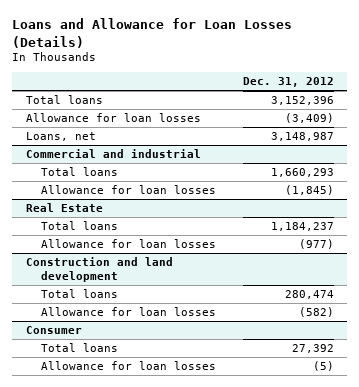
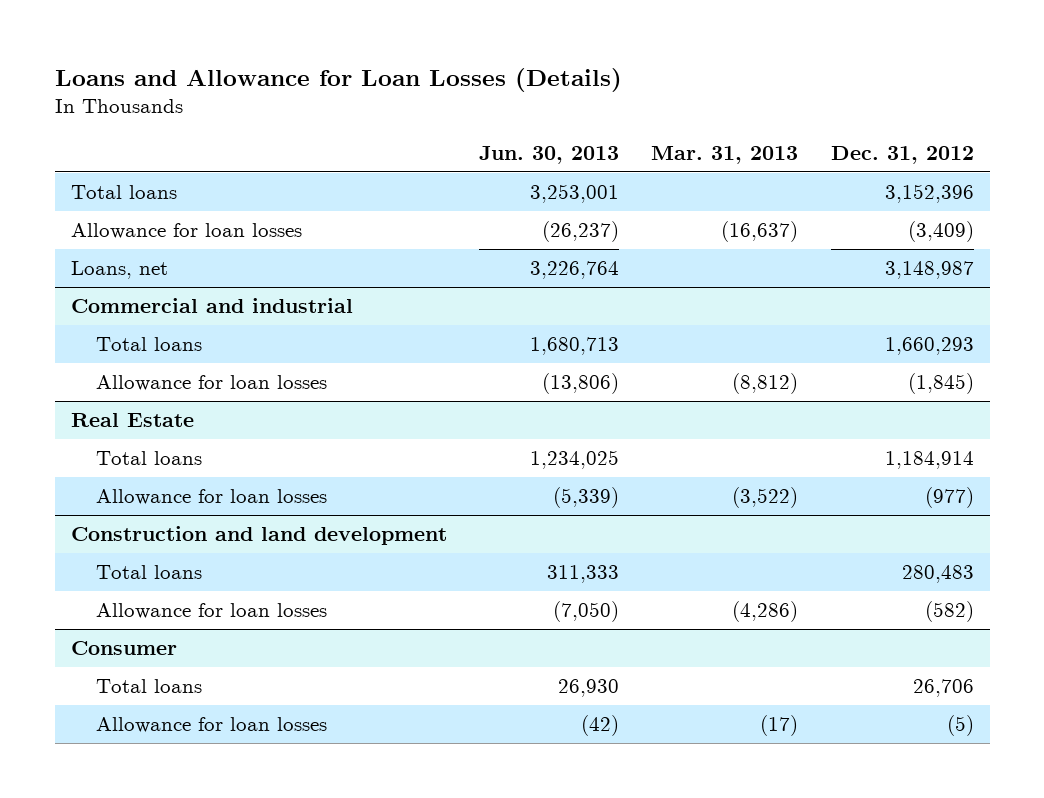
- | Dec. 31, 2012
+ | Jun. 30, 2013 | Mar. 31, 2013 | Dec. 31, 2012
@ Real Estate
- Total loans | 1,184,237
+ Total loans | 1,234,025 | | 1,184,914
@ Construction and land development
- Total loans | 280,474
+ Total loans | 311,333 | | 280,483
@ Consumer
- Total loans | 27,392
+ Total loans | 26,930 | | 26,706

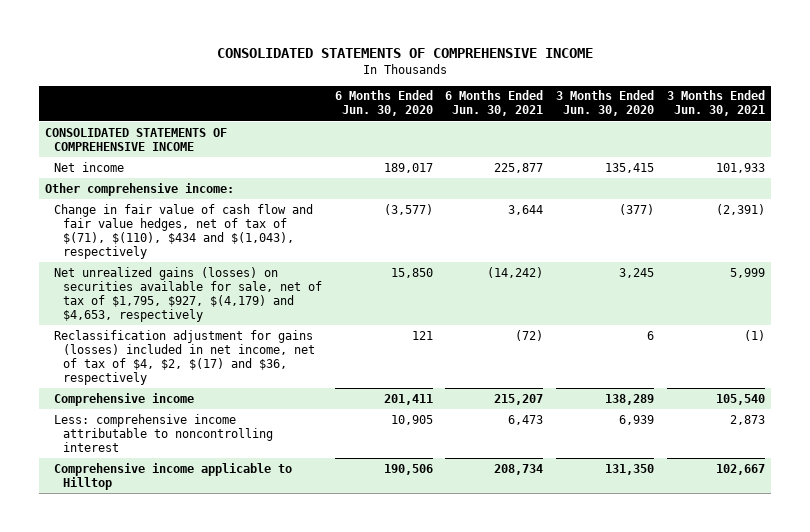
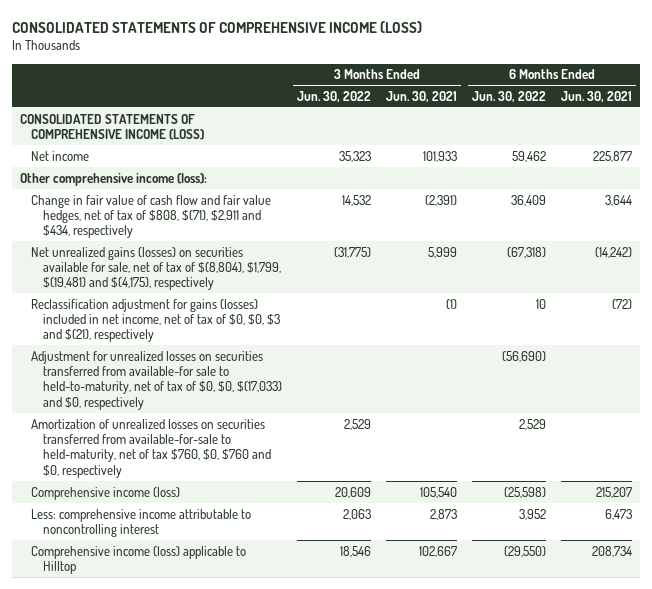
- CONSOLIDATED STATEMENTS OF COMPREHENSIVE INCOME
+ CONSOLIDATED STATEMENTS OF COMPREHENSIVE INCOME (LOSS)
- | 6 Months Ended Jun. 30, 2020 | 6 Months Ended Jun. 30, 2021 | 3 Months Ended Jun. 30, 2020 | 3 Months Ended Jun. 30, 2021
+ | 3 Months Ended Jun. 30, 2022 | 3 Months Ended Jun. 30, 2021 | 6 Months Ended Jun. 30, 2022 | 6 Months Ended Jun. 30, 2021
- CONSOLIDATED STATEMENTS OF COMPREHENSIVE INCOME
+ CONSOLIDATED STATEMENTS OF COMPREHENSIVE INCOME (LOSS)
- Other comprehensive income:
- Change in fair value of cash flow and fair value hedges, net of tax of $(71), $(110), $434 and $(1,043), respectively | (3,577) | 3,644 | (377) | (2,391)
- Net unrealized gains (losses) on securities available for sale, net of tax of $1,795, $927, $(4,179) and $4,653, respectively | 15,850 | (14,242) | 3,245 | 5,999
- Reclassification adjustment for gains (losses) included in net income, net of tax of $4, $2, $(17) and $36, respectively | 121 | (72) | 6 | (1)
- Comprehensive income | 201,411 | 215,207 | 138,289 | 105,540
+ Other comprehensive income (loss):
+ Change in fair value of cash flow and fair value hedges, net of tax of $808, $(71), $2,911 and $434, respectively | 14,532 | (2,391) | 36,409 | 3,644
+ Net unrealized gains (losses) on securities available for sale, net of tax of $(8,804), $1,799, $(19,481) and $(4,175), respectively | (31,775) | 5,999 | (67,318) | (14,242)
+ Reclassification adjustment for gains (losses) included in net income, net of tax of $0, $0, $3 and $(21), respectively | | (1) | 10 | (72)
+ Adjustment for unrealized losses on securities transferred from available-for sale to held-to-maturity, net of tax of $0, $0, $(17,033) and $0, respectively | | | (56,690) |
+ Amortization of unrealized losses on securities transferred from available-for-sale to held-maturity, net of tax $760, $0, $760 and $0, respectively | 2,529 | | 2,529 |
+ Comprehensive income (loss) | 20,609 | 105,540 | (25,598) | 215,207
- Comprehensive income applicable to Hilltop | 190,506 | 208,734 | 131,350 | 102,667
+ Comprehensive income (loss) applicable to Hilltop | 18,546 | 102,667 | (29,550) | 208,734

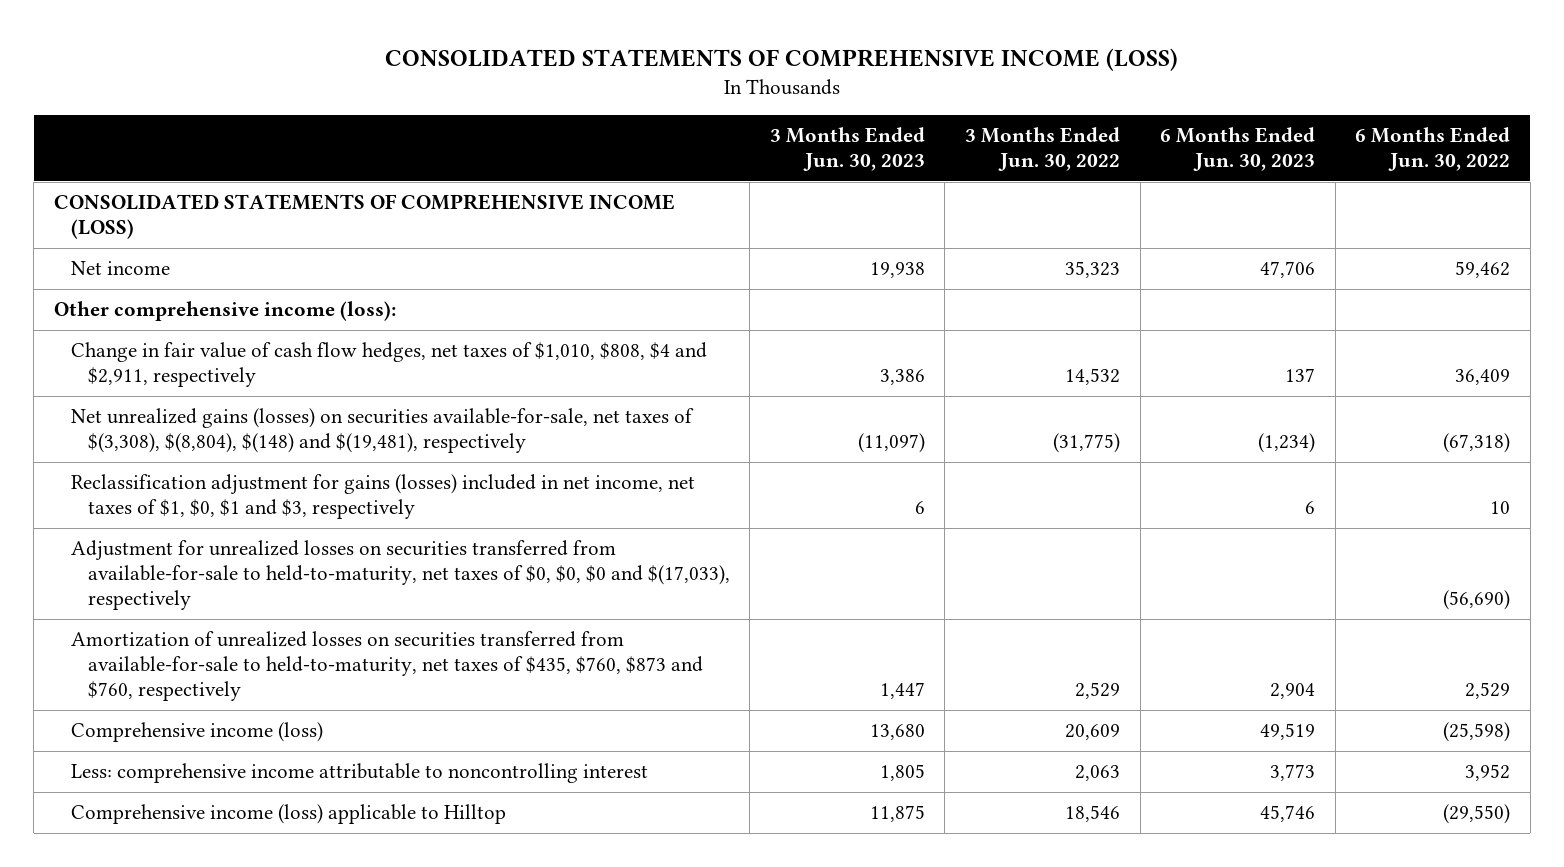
- | 3 Months Ended Jun. 30, 2022 | 3 Months Ended Jun. 30, 2021 | 6 Months Ended Jun. 30, 2022 | 6 Months Ended Jun. 30, 2021
+ | 3 Months Ended Jun. 30, 2023 | 3 Months Ended Jun. 30, 2022 | 6 Months Ended Jun. 30, 2023 | 6 Months Ended Jun. 30, 2022
- Change in fair value of cash flow and fair value hedges, net of tax of $808, $(71), $2,911 and $434, respectively | 14,532 | (2,391) | 36,409 | 3,644
- Net unrealized gains (losses) on securities available for sale, net of tax of $(8,804), $1,799, $(19,481) and $(4,175), respectively | (31,775) | 5,999 | (67,318) | (14,242)
- Reclassification adjustment for gains (losses) included in net income, net of tax of $0, $0, $3 and $(21), respectively | | (1) | 10 | (72)
- Adjustment for unrealized losses on securities transferred from available-for sale to held-to-maturity, net of tax of $0, $0, $(17,033) and $0, respectively | | | (56,690) |
- Amortization of unrealized losses on securities transferred from available-for-sale to held-maturity, net of tax $760, $0, $760 and $0, respectively | 2,529 | | 2,529 |
+ Change in fair value of cash flow hedges, net taxes of $1,010, $808, $4 and $2,911, respectively | 3,386 | 14,532 | 137 | 36,409
+ Net unrealized gains (losses) on securities available-for-sale, net taxes of $(3,308), $(8,804), $(148) and $(19,481), respectively | (11,097) | (31,775) | (1,234) | (67,318)
+ Reclassification adjustment for gains (losses) included in net income, net taxes of $1, $0, $1 and $3, respectively | 6 | | 6 | 10
+ Adjustment for unrealized losses on securities transferred from available-for-sale to held-to-maturity, net taxes of $0, $0, $0 and $(17,033), respectively | | | | (56,690)
+ Amortization of unrealized losses on securities transferred from available-for-sale to held-to-maturity, net taxes of $435, $760, $873 and $760, respectively | 1,447 | 2,529 | 2,904 | 2,529

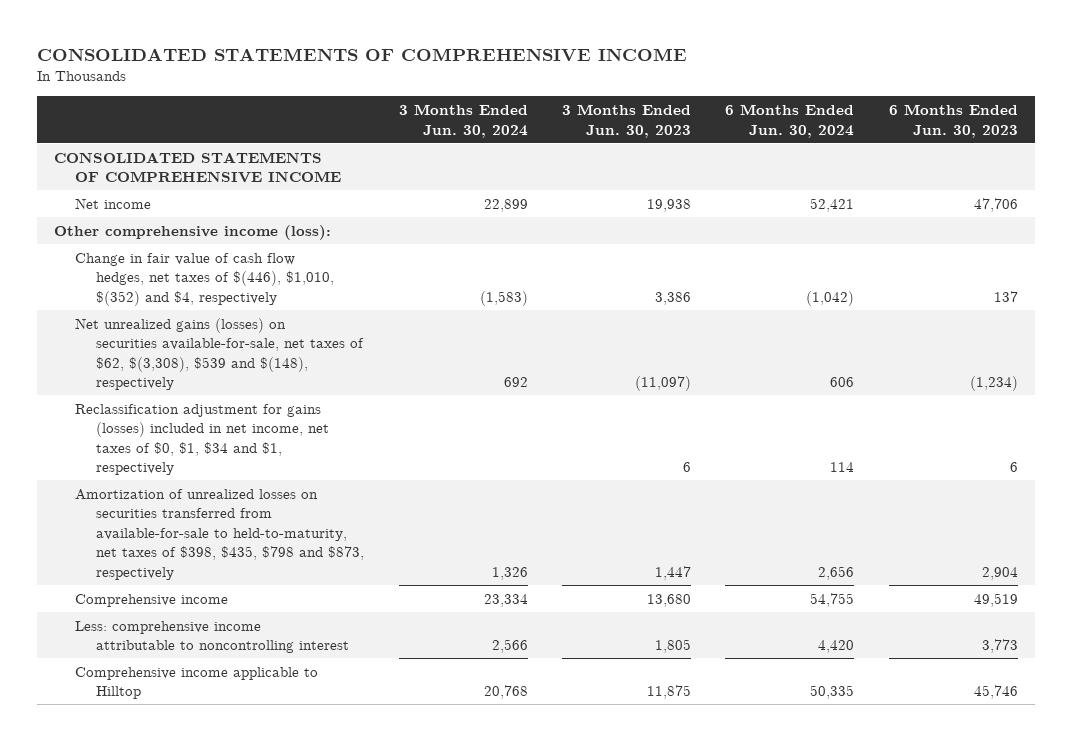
- CONSOLIDATED STATEMENTS OF COMPREHENSIVE INCOME (LOSS)
+ CONSOLIDATED STATEMENTS OF COMPREHENSIVE INCOME
- | 3 Months Ended Jun. 30, 2023 | 3 Months Ended Jun. 30, 2022 | 6 Months Ended Jun. 30, 2023 | 6 Months Ended Jun. 30, 2022
+ | 3 Months Ended Jun. 30, 2024 | 3 Months Ended Jun. 30, 2023 | 6 Months Ended Jun. 30, 2024 | 6 Months Ended Jun. 30, 2023
- CONSOLIDATED STATEMENTS OF COMPREHENSIVE INCOME (LOSS)
+ CONSOLIDATED STATEMENTS OF COMPREHENSIVE INCOME
- Change in fair value of cash flow hedges, net taxes of $1,010, $808, $4 and $2,911, respectively | 3,386 | 14,532 | 137 | 36,409
- Net unrealized gains (losses) on securities available-for-sale, net taxes of $(3,308), $(8,804), $(148) and $(19,481), respectively | (11,097) | (31,775) | (1,234) | (67,318)
- Reclassification adjustment for gains (losses) included in net income, net taxes of $1, $0, $1 and $3, respectively | 6 | | 6 | 10
- Adjustment for unrealized losses on securities transferred from available-for-sale to held-to-maturity, net taxes of $0, $0, $0 and $(17,033), respectively | | | | (56,690)
- Amortization of unrealized losses on securities transferred from available-for-sale to held-to-maturity, net taxes of $435, $760, $873 and $760, respectively | 1,447 | 2,529 | 2,904 | 2,529
- Comprehensive income (loss) | 13,680 | 20,609 | 49,519 | (25,598)
+ Change in fair value of cash flow hedges, net taxes of $(446), $1,010, $(352) and $4, respectively | (1,583) | 3,386 | (1,042) | 137
+ Net unrealized gains (losses) on securities available-for-sale, net taxes of $62, $(3,308), $539 and $(148), respectively | 692 | (11,097) | 606 | (1,234)
+ Reclassification adjustment for gains (losses) included in net income, net taxes of $0, $1, $34 and $1, respectively | | 6 | 114 | 6
+ Amortization of unrealized losses on securities transferred from available-for-sale to held-to-maturity, net taxes of $398, $435, $798 and $873, respectively | 1,326 | 1,447 | 2,656 | 2,904
+ Comprehensive income | 23,334 | 13,680 | 54,755 | 49,519
- Comprehensive income (loss) applicable to Hilltop | 11,875 | 18,546 | 45,746 | (29,550)
+ Comprehensive income applicable to Hilltop | 20,768 | 11,875 | 50,335 | 45,746

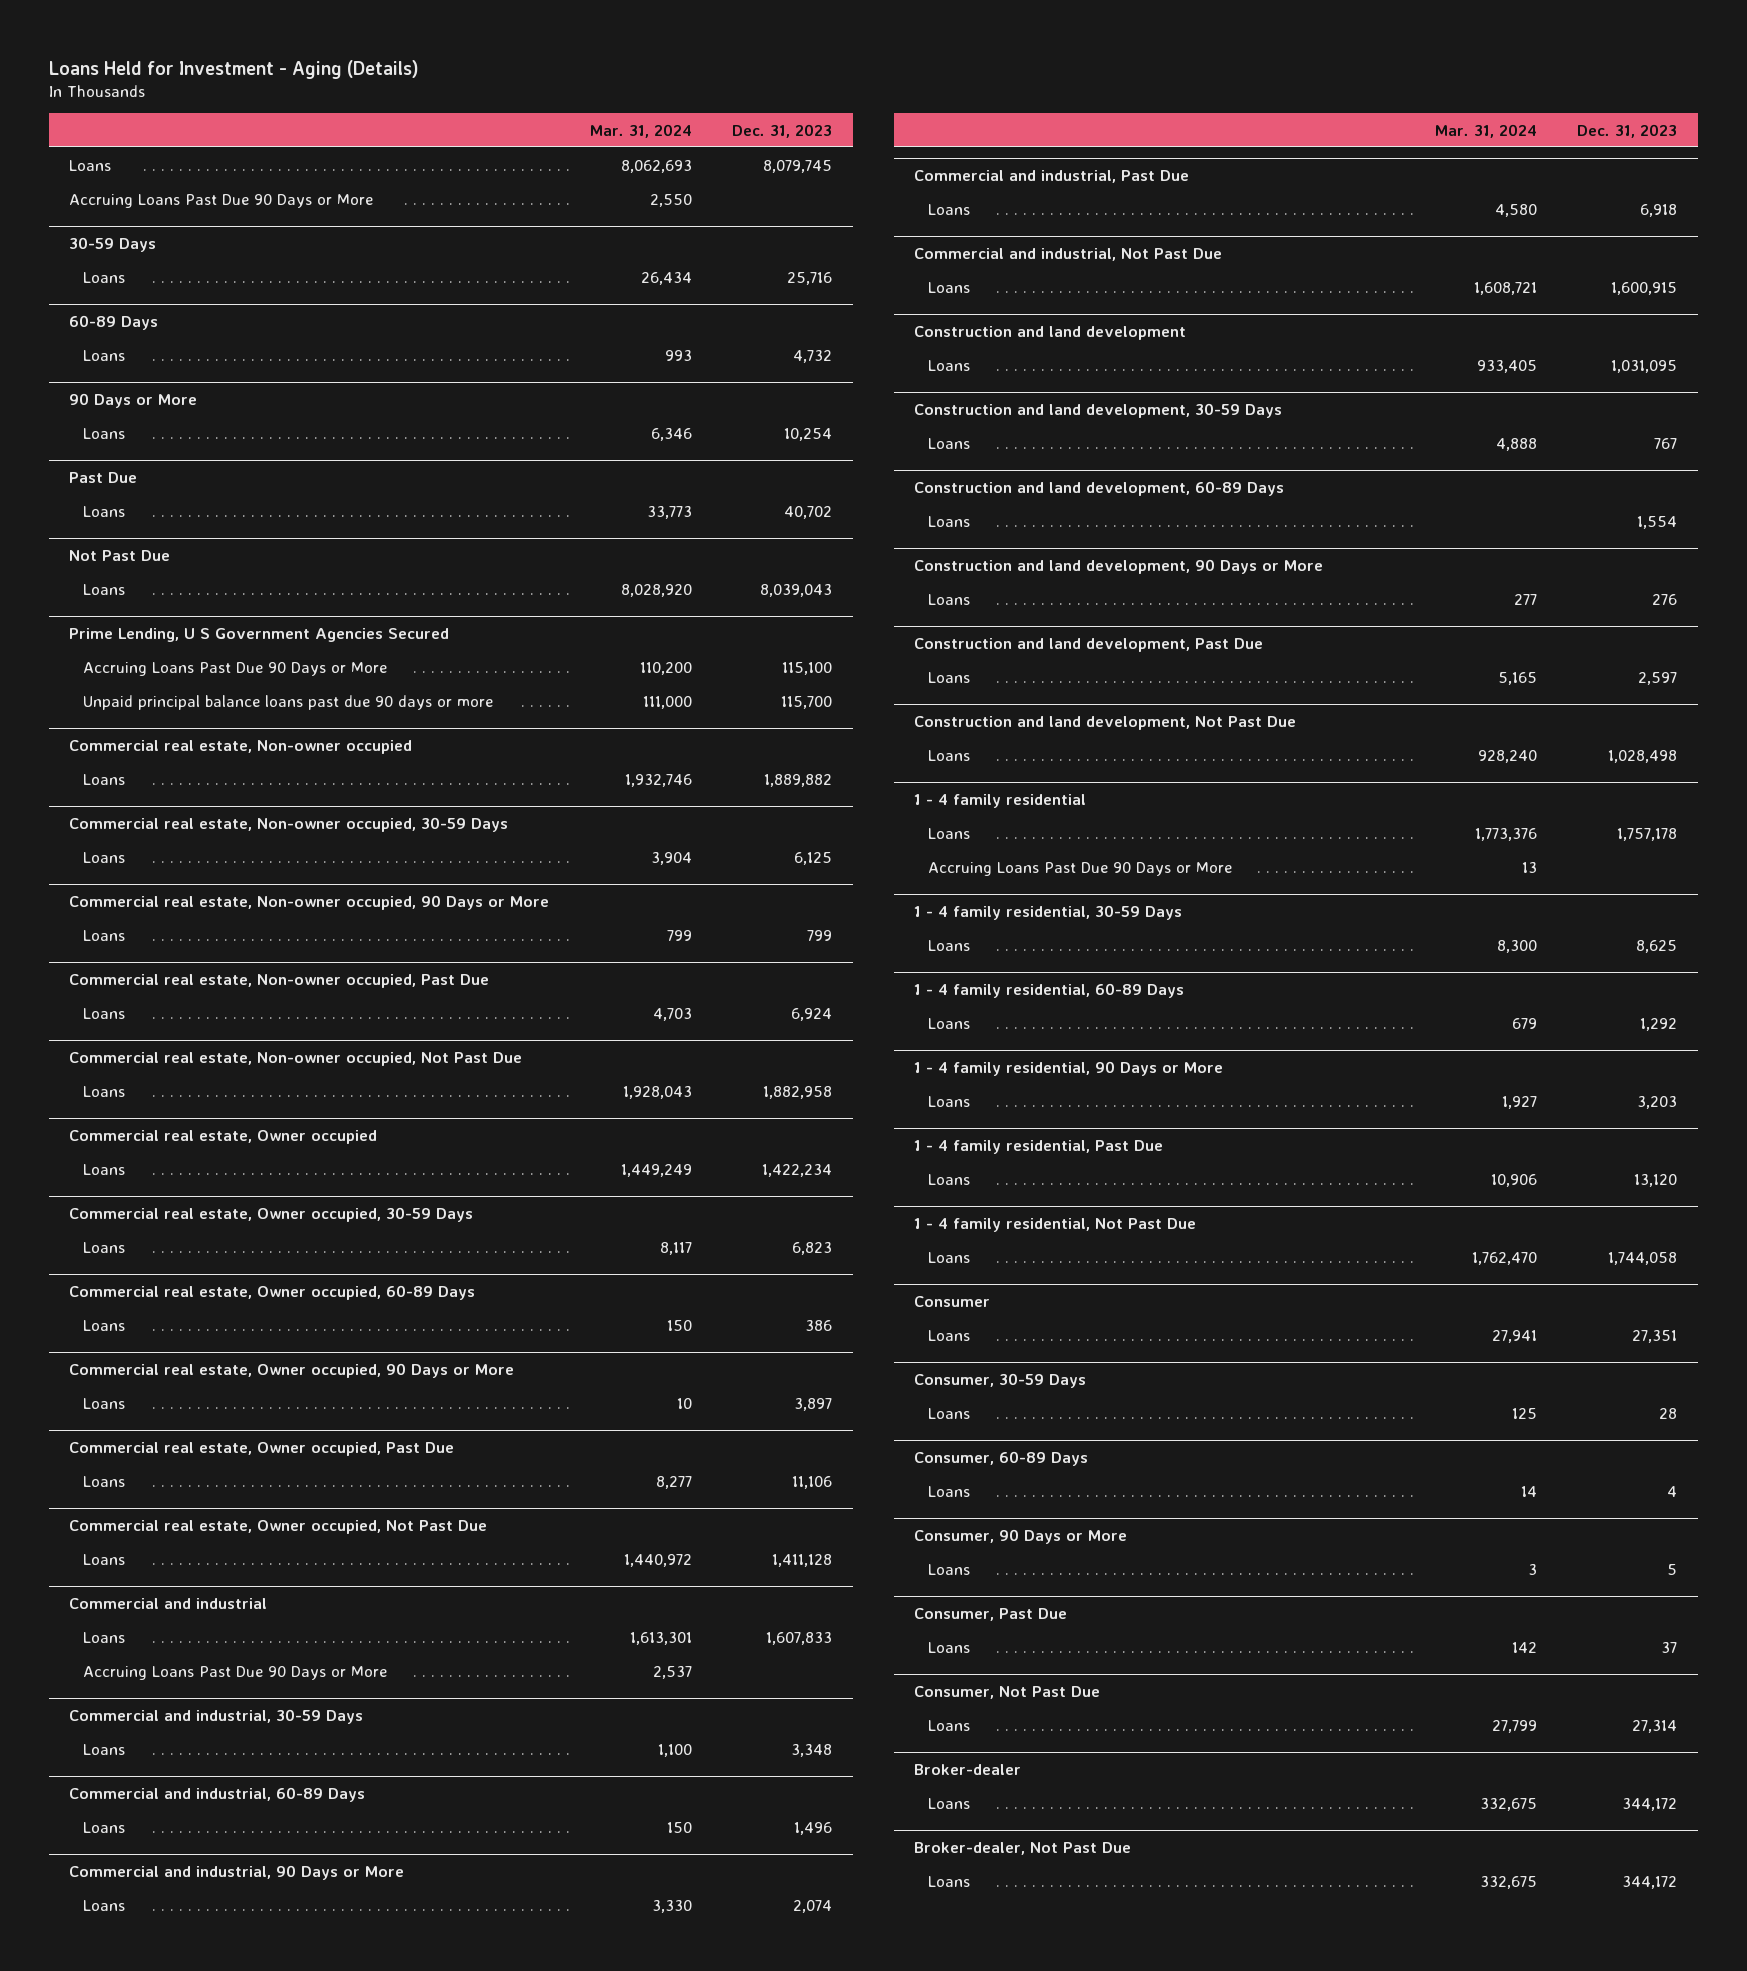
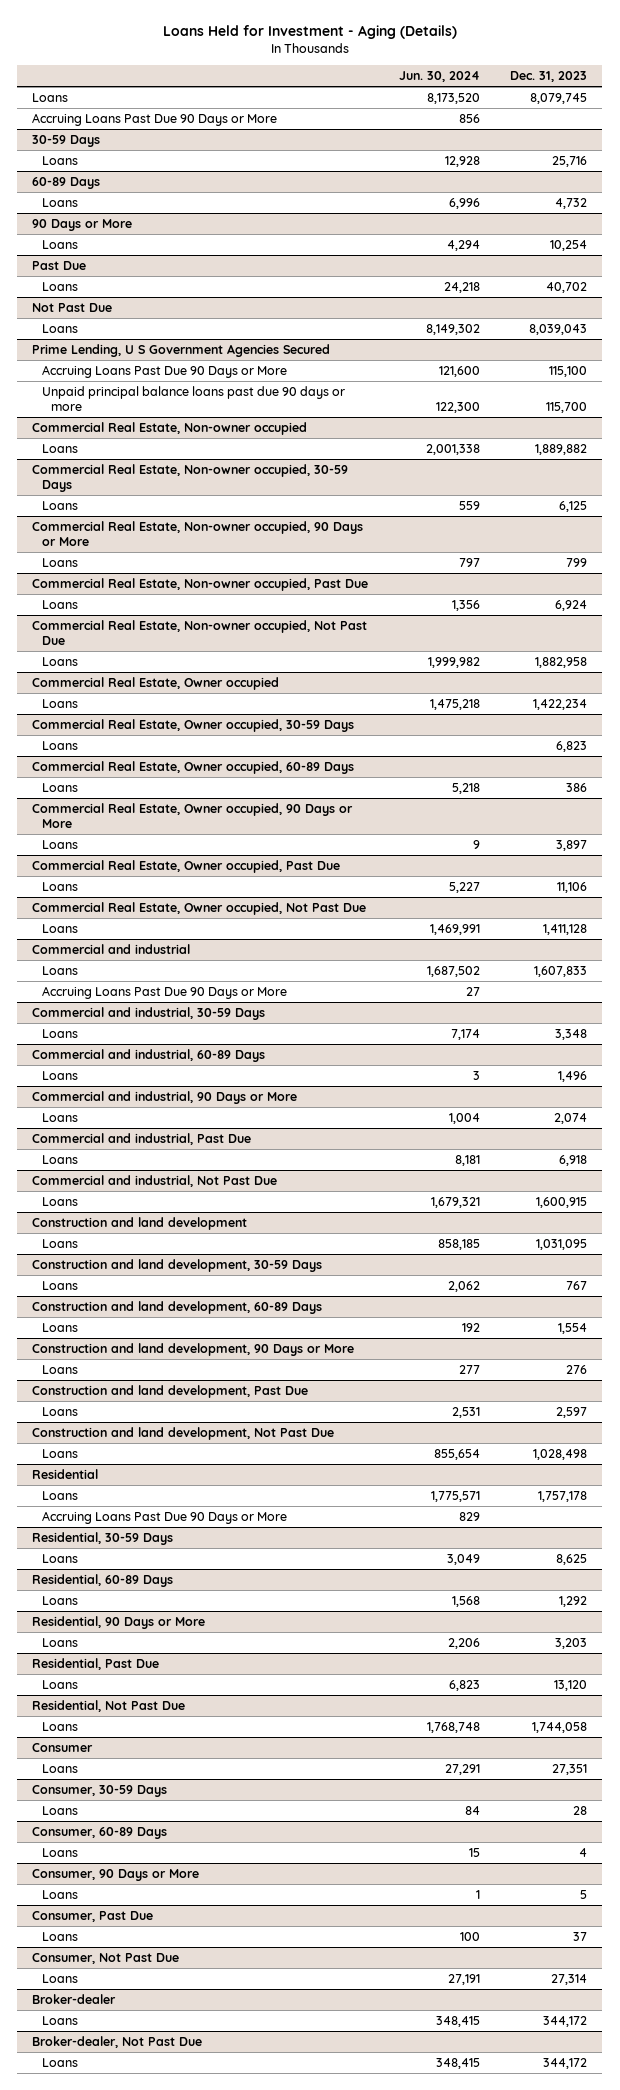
- | Mar. 31, 2024 | Dec. 31, 2023
+ | Jun. 30, 2024 | Dec. 31, 2023
- Commercial real estate, Non-owner occupied
+ Commercial Real Estate, Non-owner occupied
- Commercial real estate, Non-owner occupied, 30-59 Days
+ Commercial Real Estate, Non-owner occupied, 30-59 Days
- Commercial real estate, Non-owner occupied, 90 Days or More
+ Commercial Real Estate, Non-owner occupied, 90 Days or More
- Commercial real estate, Non-owner occupied, Past Due
+ Commercial Real Estate, Non-owner occupied, Past Due
- Commercial real estate, Non-owner occupied, Not Past Due
+ Commercial Real Estate, Non-owner occupied, Not Past Due
- Commercial real estate, Owner occupied
+ Commercial Real Estate, Owner occupied
- Commercial real estate, Owner occupied, 30-59 Days
+ Commercial Real Estate, Owner occupied, 30-59 Days
- Commercial real estate, Owner occupied, 60-89 Days
+ Commercial Real Estate, Owner occupied, 60-89 Days
- Commercial real estate, Owner occupied, 90 Days or More
+ Commercial Real Estate, Owner occupied, 90 Days or More
- Commercial real estate, Owner occupied, Past Due
+ Commercial Real Estate, Owner occupied, Past Due
- Commercial real estate, Owner occupied, Not Past Due
+ Commercial Real Estate, Owner occupied, Not Past Due
- 1 - 4 family residential
+ Residential
- 1 - 4 family residential, 30-59 Days
+ Residential, 30-59 Days
- 1 - 4 family residential, 60-89 Days
+ Residential, 60-89 Days
- 1 - 4 family residential, 90 Days or More
+ Residential, 90 Days or More
- 1 - 4 family residential, Past Due
+ Residential, Past Due
- 1 - 4 family residential, Not Past Due
+ Residential, Not Past Due

